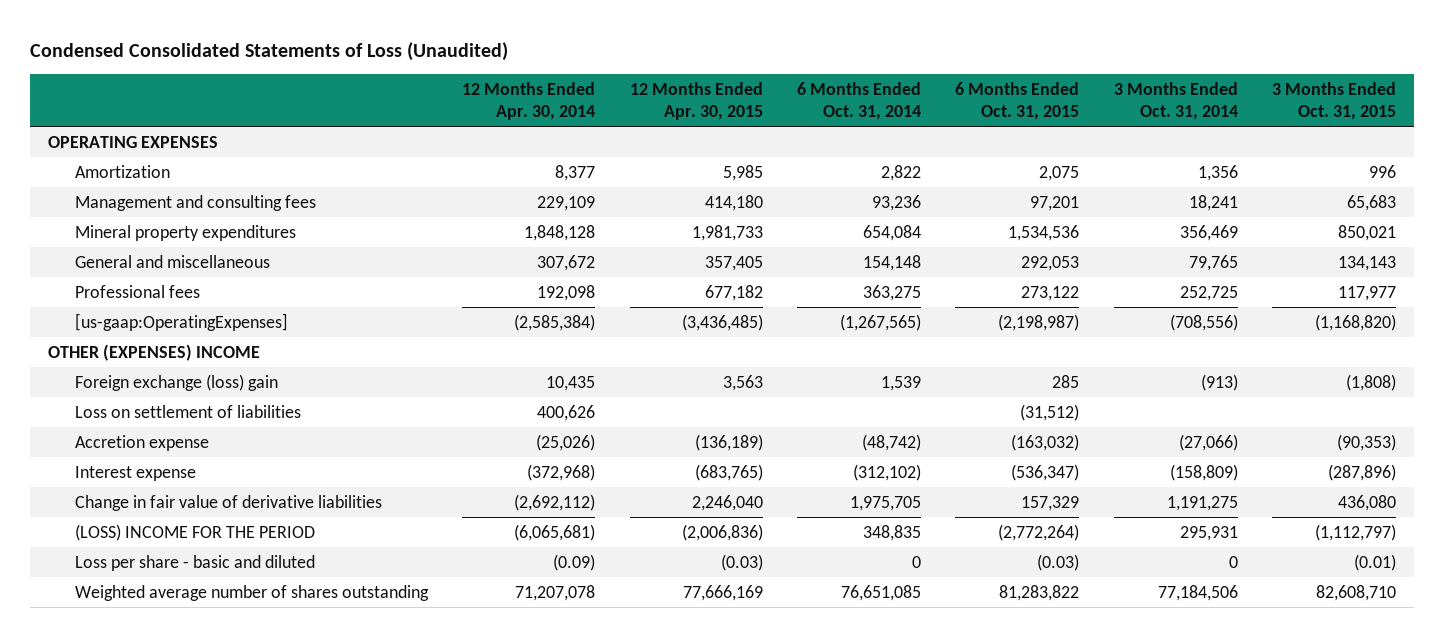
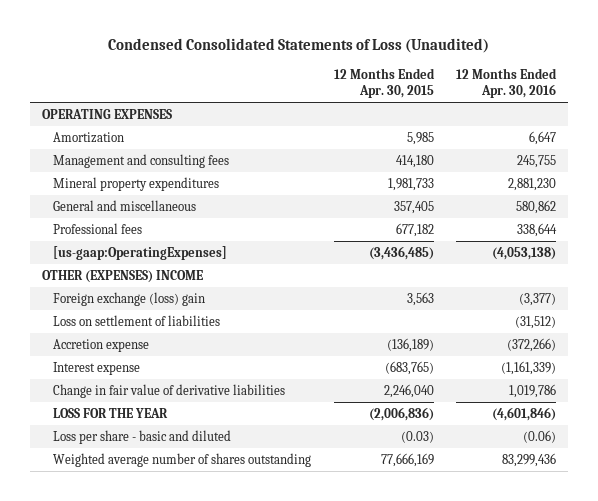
- | 12 Months Ended Apr. 30, 2014 | 12 Months Ended Apr. 30, 2015 | 6 Months Ended Oct. 31, 2014 | 6 Months Ended Oct. 31, 2015 | 3 Months Ended Oct. 31, 2014 | 3 Months Ended Oct. 31, 2015
+ | 12 Months Ended Apr. 30, 2015 | 12 Months Ended Apr. 30, 2016
- (LOSS) INCOME FOR THE PERIOD | (6,065,681) | (2,006,836) | 348,835 | (2,772,264) | 295,931 | (1,112,797)
+ LOSS FOR THE YEAR | (2,006,836) | (4,601,846)

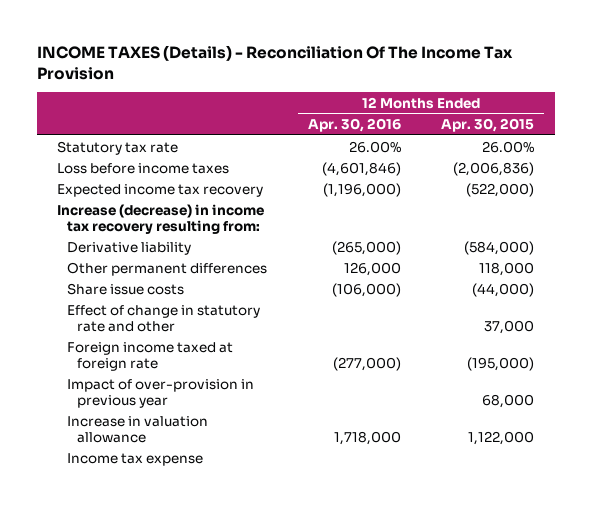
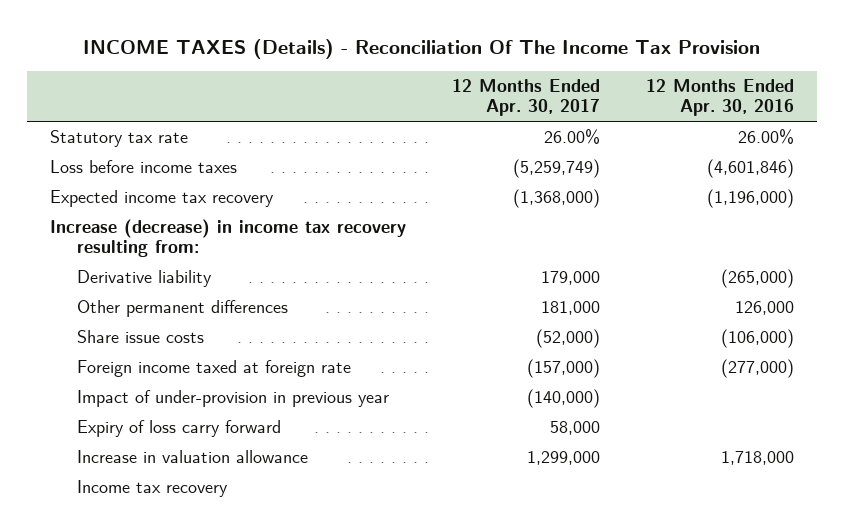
- | 12 Months Ended Apr. 30, 2016 | 12 Months Ended Apr. 30, 2015
+ | 12 Months Ended Apr. 30, 2017 | 12 Months Ended Apr. 30, 2016
- Effect of change in statutory rate and other | | 37,000
- Impact of over-provision in previous year | | 68,000
+ Impact of under-provision in previous year | (140,000) |
+ Expiry of loss carry forward | 58,000 |
- Income tax expense
+ Income tax recovery

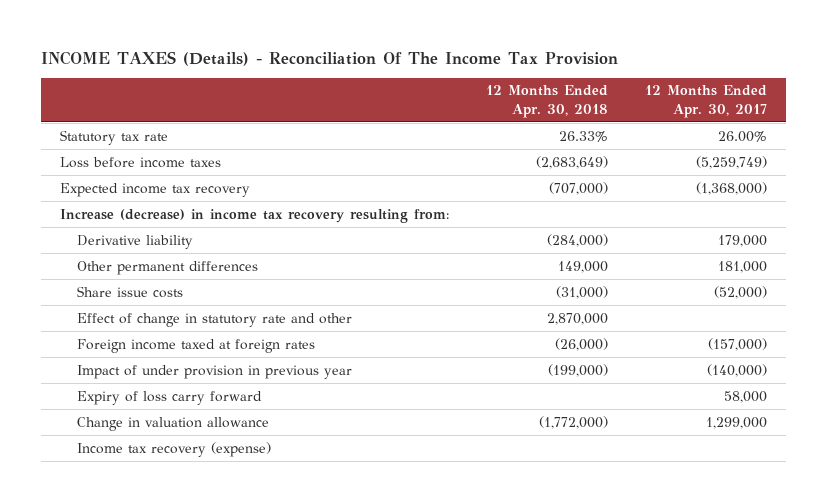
- | 12 Months Ended Apr. 30, 2017 | 12 Months Ended Apr. 30, 2016
+ | 12 Months Ended Apr. 30, 2018 | 12 Months Ended Apr. 30, 2017
- Foreign income taxed at foreign rate | (157,000) | (277,000)
- Impact of under-provision in previous year | (140,000) |
+ Effect of change in statutory rate and other | 2,870,000 |
+ Foreign income taxed at foreign rates | (26,000) | (157,000)
+ Impact of under provision in previous year | (199,000) | (140,000)
- Increase in valuation allowance | 1,299,000 | 1,718,000
- Income tax recovery
+ Change in valuation allowance | (1,772,000) | 1,299,000
+ Income tax recovery (expense)

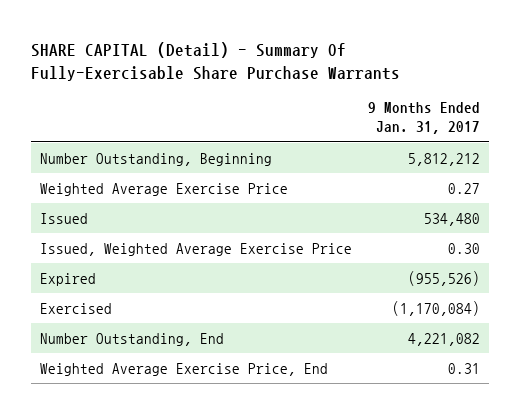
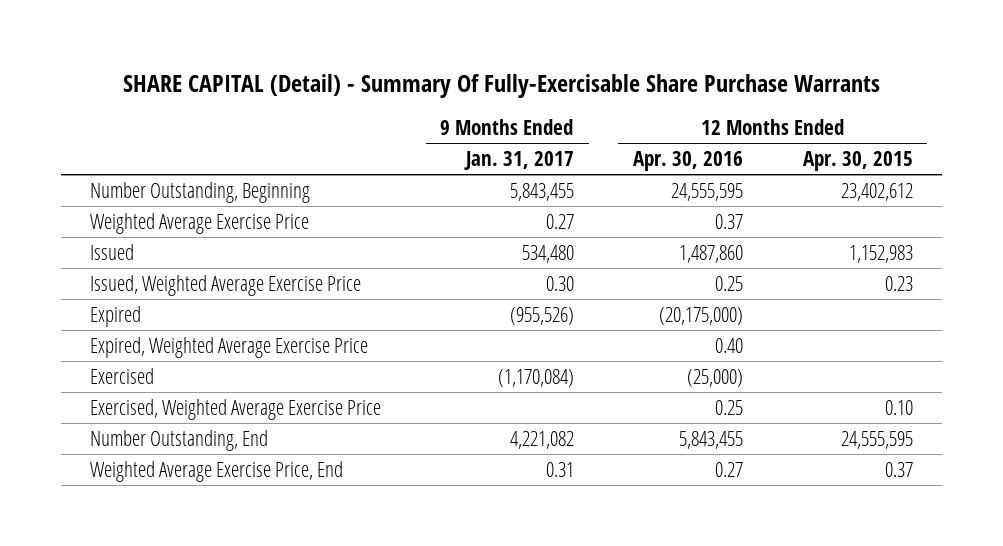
- | 9 Months Ended Jan. 31, 2017
+ | 9 Months Ended Jan. 31, 2017 | 12 Months Ended Apr. 30, 2016 | 12 Months Ended Apr. 30, 2015
- Number Outstanding, Beginning | 5,812,212
+ Number Outstanding, Beginning | 5,843,455 | 24,555,595 | 23,402,612
+ Expired, Weighted Average Exercise Price | | 0.40 |
+ Exercised, Weighted Average Exercise Price | | 0.25 | 0.10

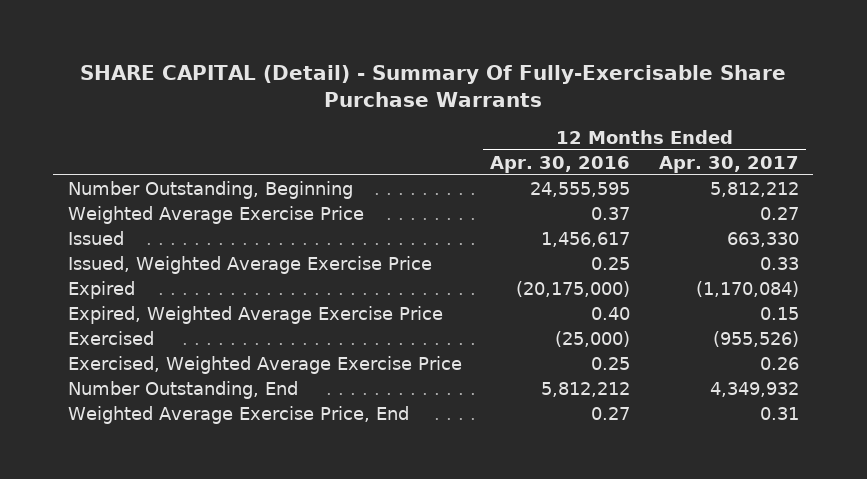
- | 9 Months Ended Jan. 31, 2017 | 12 Months Ended Apr. 30, 2016 | 12 Months Ended Apr. 30, 2015
+ | 12 Months Ended Apr. 30, 2016 | 12 Months Ended Apr. 30, 2017
- Issued | 534,480 | 1,487,860 | 1,152,983
+ Issued | 1,456,617 | 663,330
- Number Outstanding, End | 4,221,082 | 5,843,455 | 24,555,595
+ Number Outstanding, End | 5,812,212 | 4,349,932

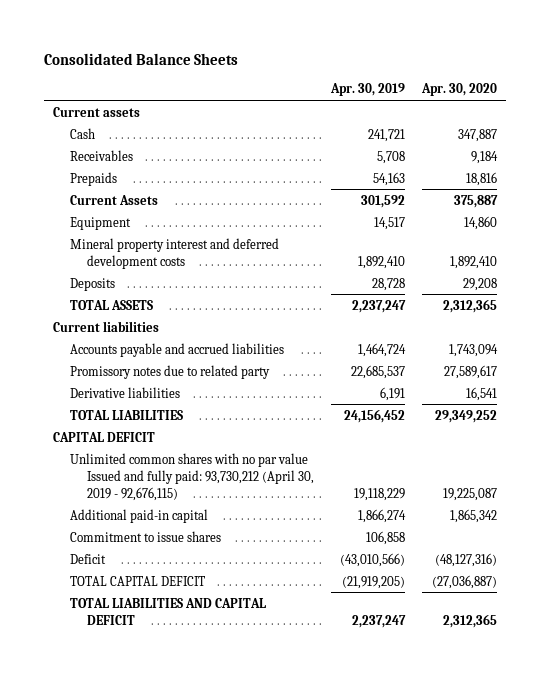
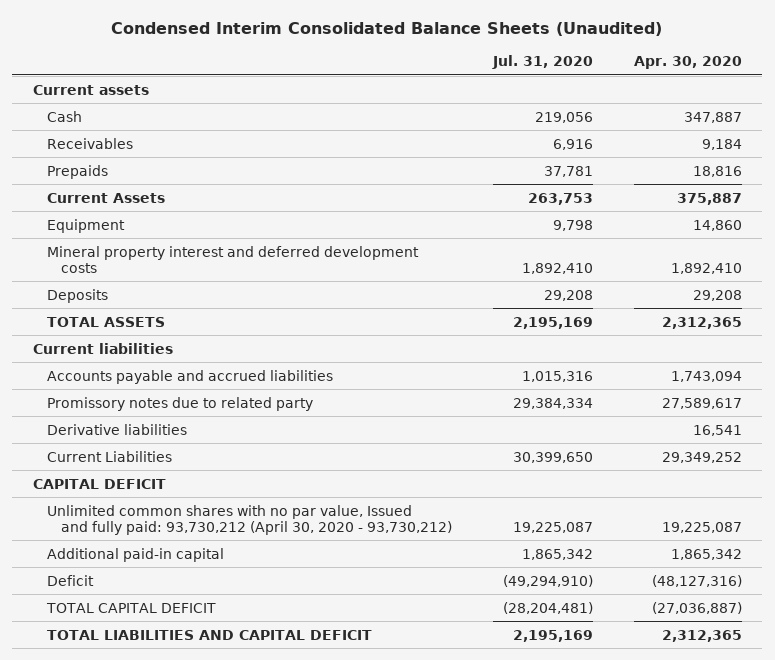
- Consolidated Balance Sheets
+ Condensed Interim Consolidated Balance Sheets (Unaudited)
- | Apr. 30, 2019 | Apr. 30, 2020
+ | Jul. 31, 2020 | Apr. 30, 2020
- TOTAL LIABILITIES | 24,156,452 | 29,349,252
+ Current Liabilities | 30,399,650 | 29,349,252
- Unlimited common shares with no par value Issued and fully paid: 93,730,212 (April 30, 2019 - 92,676,115) | 19,118,229 | 19,225,087
+ Unlimited common shares with no par value, Issued and fully paid: 93,730,212 (April 30, 2020 - 93,730,212) | 19,225,087 | 19,225,087
- Commitment to issue shares | 106,858 |

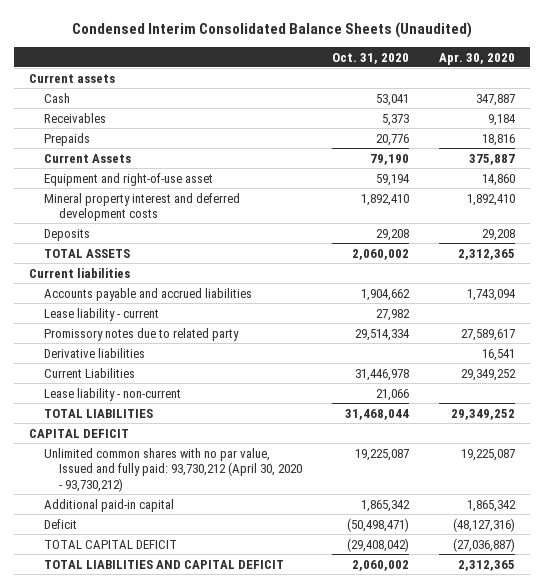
- | Jul. 31, 2020 | Apr. 30, 2020
+ | Oct. 31, 2020 | Apr. 30, 2020
- Equipment | 9,798 | 14,860
+ Equipment and right-of-use asset | 59,194 | 14,860
+ Lease liability - current | 27,982 |
+ Lease liability - non-current | 21,066 |
+ TOTAL LIABILITIES | 31,468,044 | 29,349,252

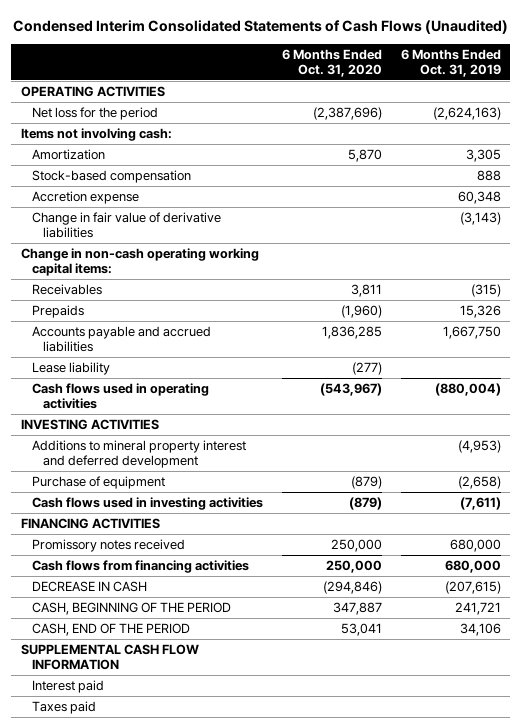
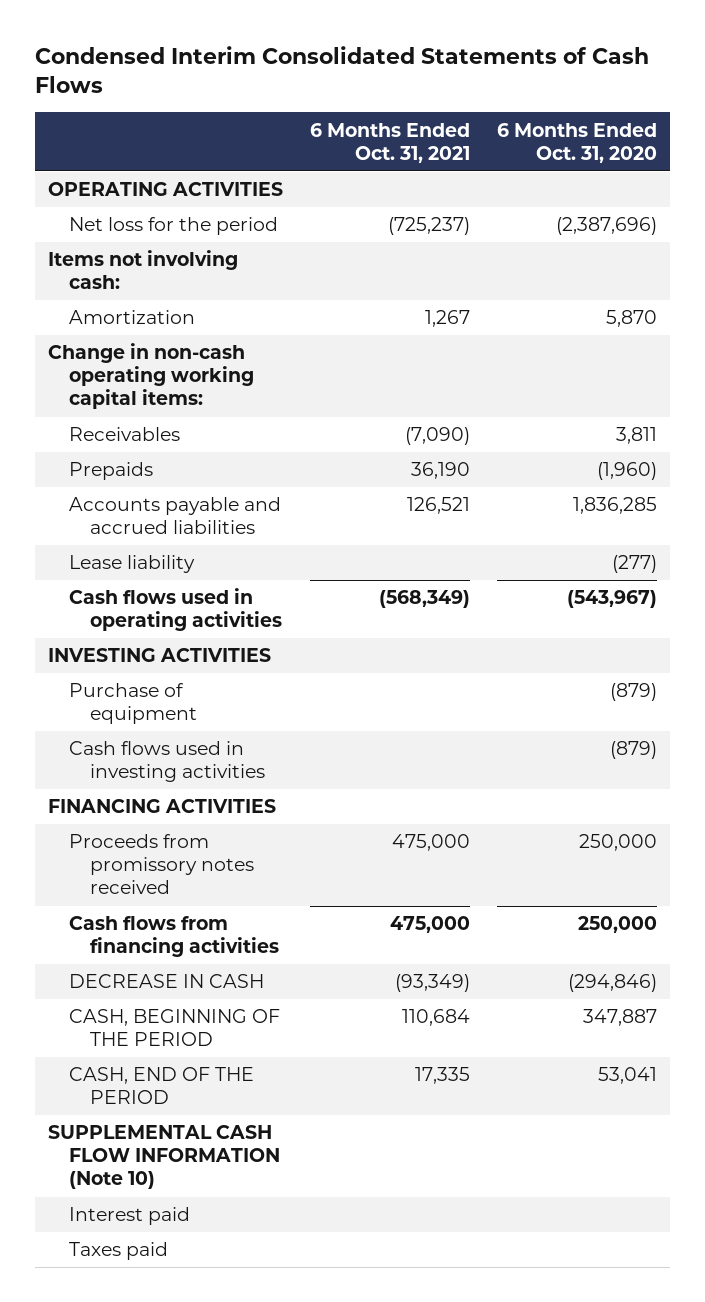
- Condensed Interim Consolidated Statements of Cash Flows (Unaudited)
+ Condensed Interim Consolidated Statements of Cash Flows
- | 6 Months Ended Oct. 31, 2020 | 6 Months Ended Oct. 31, 2019
+ | 6 Months Ended Oct. 31, 2021 | 6 Months Ended Oct. 31, 2020
- Stock-based compensation | | 888
- Accretion expense | | 60,348
- Change in fair value of derivative liabilities | | (3,143)
- Additions to mineral property interest and deferred development | | (4,953)
- Promissory notes received | 250,000 | 680,000
+ Proceeds from promissory notes received | 475,000 | 250,000
- SUPPLEMENTAL CASH FLOW INFORMATION
+ SUPPLEMENTAL CASH FLOW INFORMATION (Note 10)

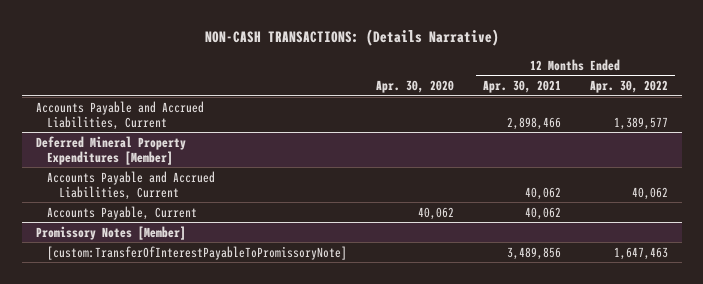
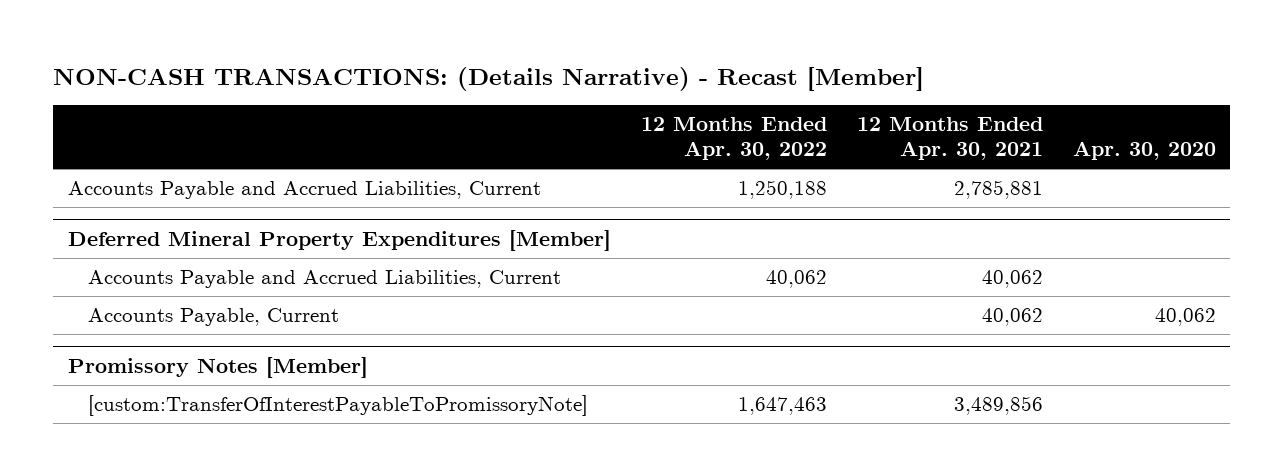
- NON-CASH TRANSACTIONS: (Details Narrative)
+ NON-CASH TRANSACTIONS: (Details Narrative) - Recast [Member]
- | Apr. 30, 2020 | 12 Months Ended Apr. 30, 2021 | 12 Months Ended Apr. 30, 2022
+ | 12 Months Ended Apr. 30, 2022 | 12 Months Ended Apr. 30, 2021 | Apr. 30, 2020
- Accounts Payable and Accrued Liabilities, Current | | 2,898,466 | 1,389,577
+ Accounts Payable and Accrued Liabilities, Current | 1,250,188 | 2,785,881 |

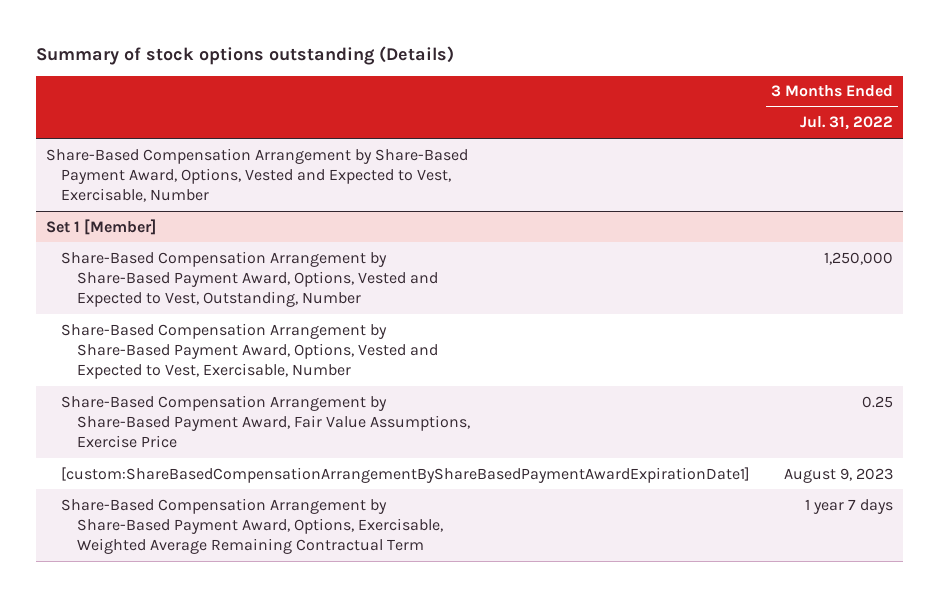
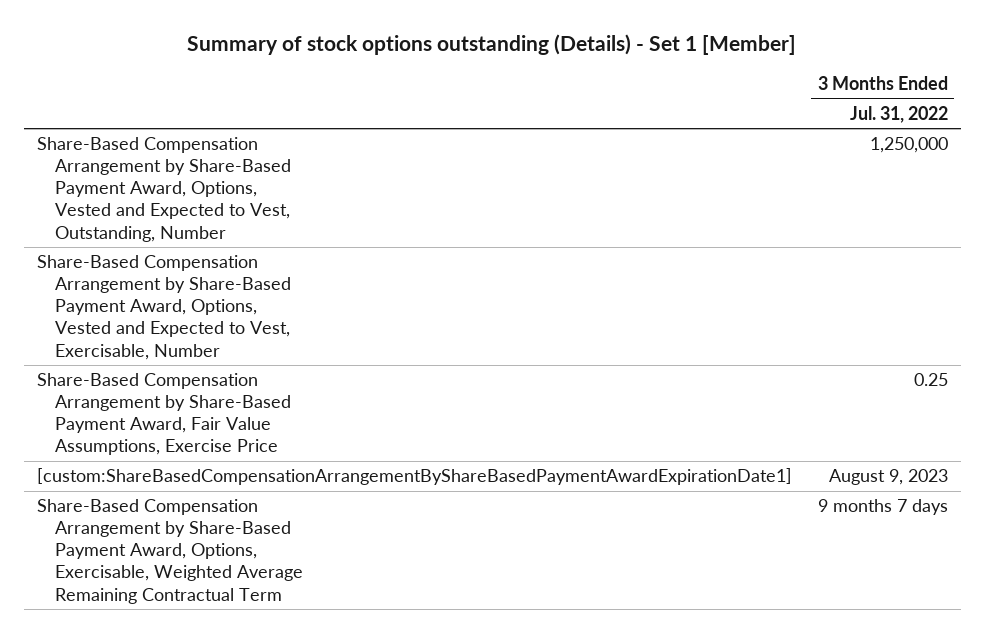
- Summary of stock options outstanding (Details)
+ Summary of stock options outstanding (Details) - Set 1 [Member]
- Share-Based Compensation Arrangement by Share-Based Payment Award, Options, Vested and Expected to Vest, Exercisable, Number
- Set 1 [Member]
- Share-Based Compensation Arrangement by Share-Based Payment Award, Options, Exercisable, Weighted Average Remaining Contractual Term | 1 year 7 days
+ Share-Based Compensation Arrangement by Share-Based Payment Award, Options, Exercisable, Weighted Average Remaining Contractual Term | 9 months 7 days

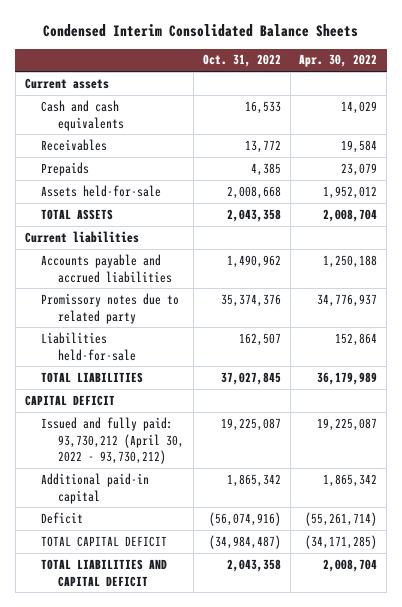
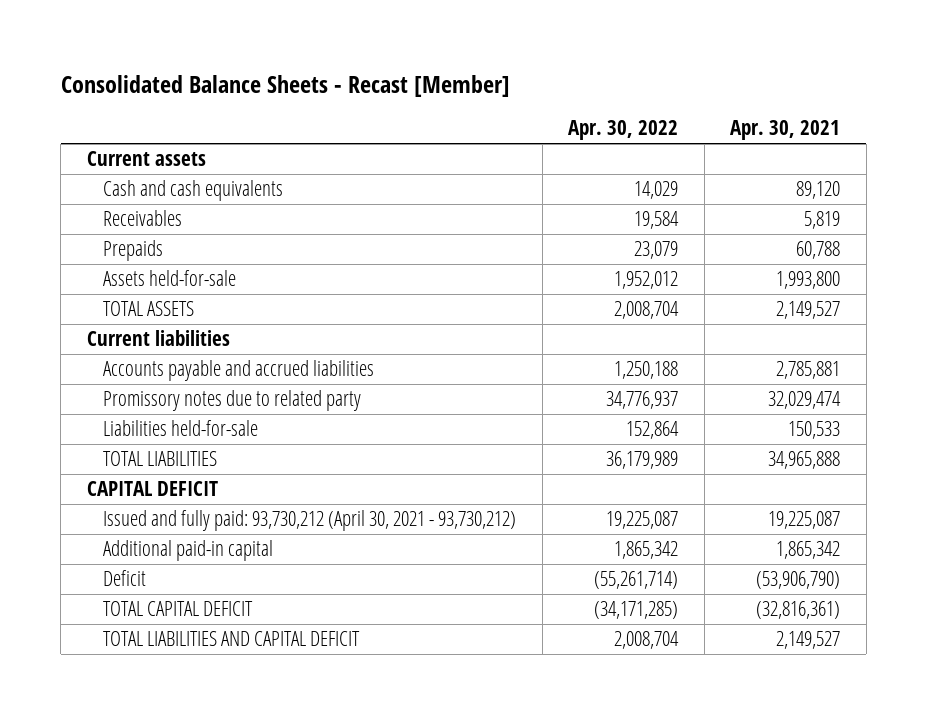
- Condensed Interim Consolidated Balance Sheets
+ Consolidated Balance Sheets - Recast [Member]
- | Oct. 31, 2022 | Apr. 30, 2022
+ | Apr. 30, 2022 | Apr. 30, 2021
- Issued and fully paid: 93,730,212 (April 30, 2022 - 93,730,212) | 19,225,087 | 19,225,087
+ Issued and fully paid: 93,730,212 (April 30, 2021 - 93,730,212) | 19,225,087 | 19,225,087

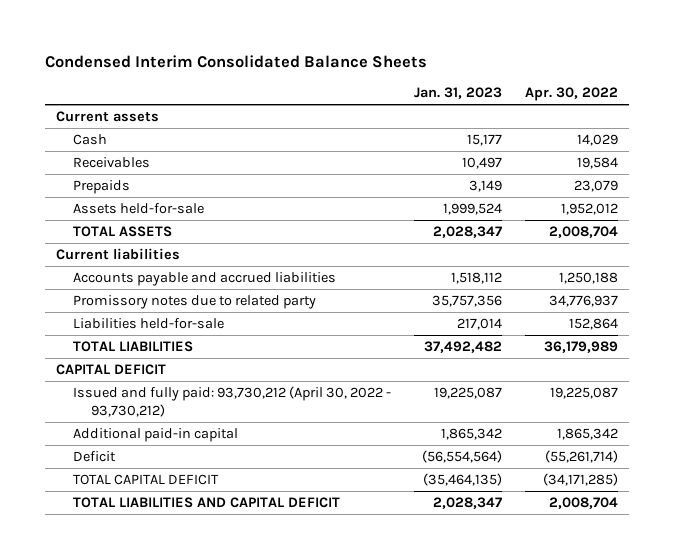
- Consolidated Balance Sheets - Recast [Member]
+ Condensed Interim Consolidated Balance Sheets
- | Apr. 30, 2022 | Apr. 30, 2021
+ | Jan. 31, 2023 | Apr. 30, 2022
- Cash and cash equivalents | 14,029 | 89,120
+ Cash | 15,177 | 14,029
- Issued and fully paid: 93,730,212 (April 30, 2021 - 93,730,212) | 19,225,087 | 19,225,087
+ Issued and fully paid: 93,730,212 (April 30, 2022 - 93,730,212) | 19,225,087 | 19,225,087

